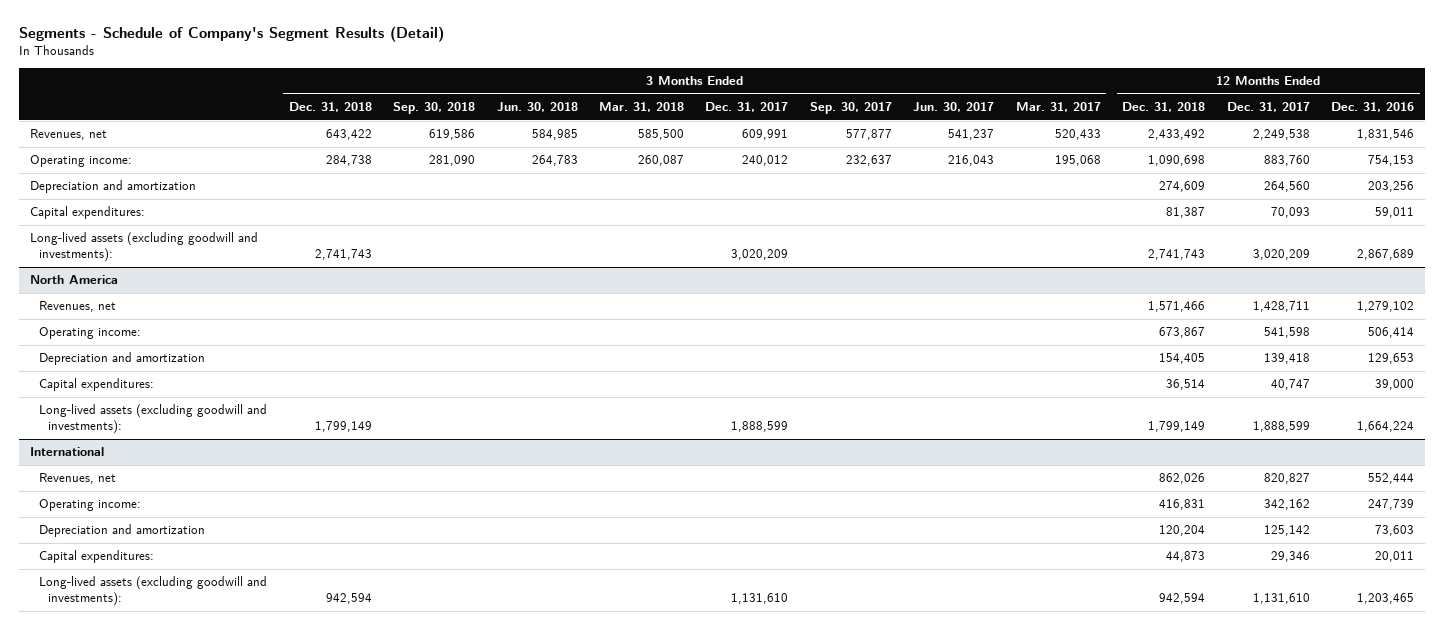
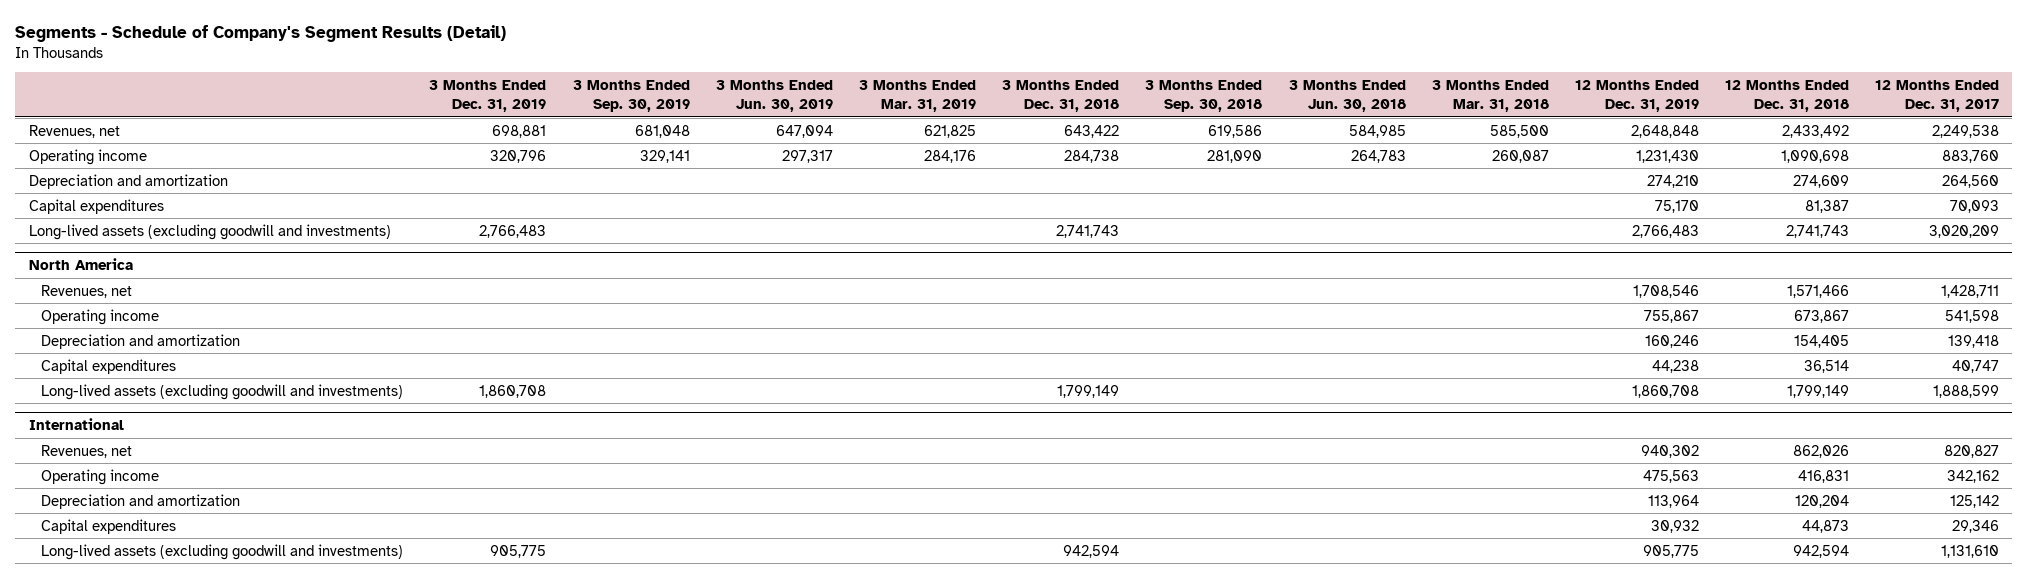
- | 3 Months Ended Dec. 31, 2018 | 3 Months Ended Sep. 30, 2018 | 3 Months Ended Jun. 30, 2018 | 3 Months Ended Mar. 31, 2018 | 3 Months Ended Dec. 31, 2017 | 3 Months Ended Sep. 30, 2017 | 3 Months Ended Jun. 30, 2017 | 3 Months Ended Mar. 31, 2017 | 12 Months Ended Dec. 31, 2018 | 12 Months Ended Dec. 31, 2017 | 12 Months Ended Dec. 31, 2016
+ | 3 Months Ended Dec. 31, 2019 | 3 Months Ended Sep. 30, 2019 | 3 Months Ended Jun. 30, 2019 | 3 Months Ended Mar. 31, 2019 | 3 Months Ended Dec. 31, 2018 | 3 Months Ended Sep. 30, 2018 | 3 Months Ended Jun. 30, 2018 | 3 Months Ended Mar. 31, 2018 | 12 Months Ended Dec. 31, 2019 | 12 Months Ended Dec. 31, 2018 | 12 Months Ended Dec. 31, 2017
- Operating income: | 284,738 | 281,090 | 264,783 | 260,087 | 240,012 | 232,637 | 216,043 | 195,068 | 1,090,698 | 883,760 | 754,153
+ Operating income | 320,796 | 329,141 | 297,317 | 284,176 | 284,738 | 281,090 | 264,783 | 260,087 | 1,231,430 | 1,090,698 | 883,760
- Capital expenditures: | | | | | | | | | 81,387 | 70,093 | 59,011
- Long-lived assets (excluding goodwill and investments): | 2,741,743 | | | | 3,020,209 | | | | 2,741,743 | 3,020,209 | 2,867,689
+ Capital expenditures | | | | | | | | | 75,170 | 81,387 | 70,093
+ Long-lived assets (excluding goodwill and investments) | 2,766,483 | | | | 2,741,743 | | | | 2,766,483 | 2,741,743 | 3,020,209
@ North America
- Operating income: | | | | | | | | | 673,867 | 541,598 | 506,414
+ Operating income | | | | | | | | | 755,867 | 673,867 | 541,598
- Capital expenditures: | | | | | | | | | 36,514 | 40,747 | 39,000
- Long-lived assets (excluding goodwill and investments): | 1,799,149 | | | | 1,888,599 | | | | 1,799,149 | 1,888,599 | 1,664,224
+ Capital expenditures | | | | | | | | | 44,238 | 36,514 | 40,747
+ Long-lived assets (excluding goodwill and investments) | 1,860,708 | | | | 1,799,149 | | | | 1,860,708 | 1,799,149 | 1,888,599
@ International
- Operating income: | | | | | | | | | 416,831 | 342,162 | 247,739
+ Operating income | | | | | | | | | 475,563 | 416,831 | 342,162
- Capital expenditures: | | | | | | | | | 44,873 | 29,346 | 20,011
- Long-lived assets (excluding goodwill and investments): | 942,594 | | | | 1,131,610 | | | | 942,594 | 1,131,610 | 1,203,465
+ Capital expenditures | | | | | | | | | 30,932 | 44,873 | 29,346
+ Long-lived assets (excluding goodwill and investments) | 905,775 | | | | 942,594 | | | | 905,775 | 942,594 | 1,131,610

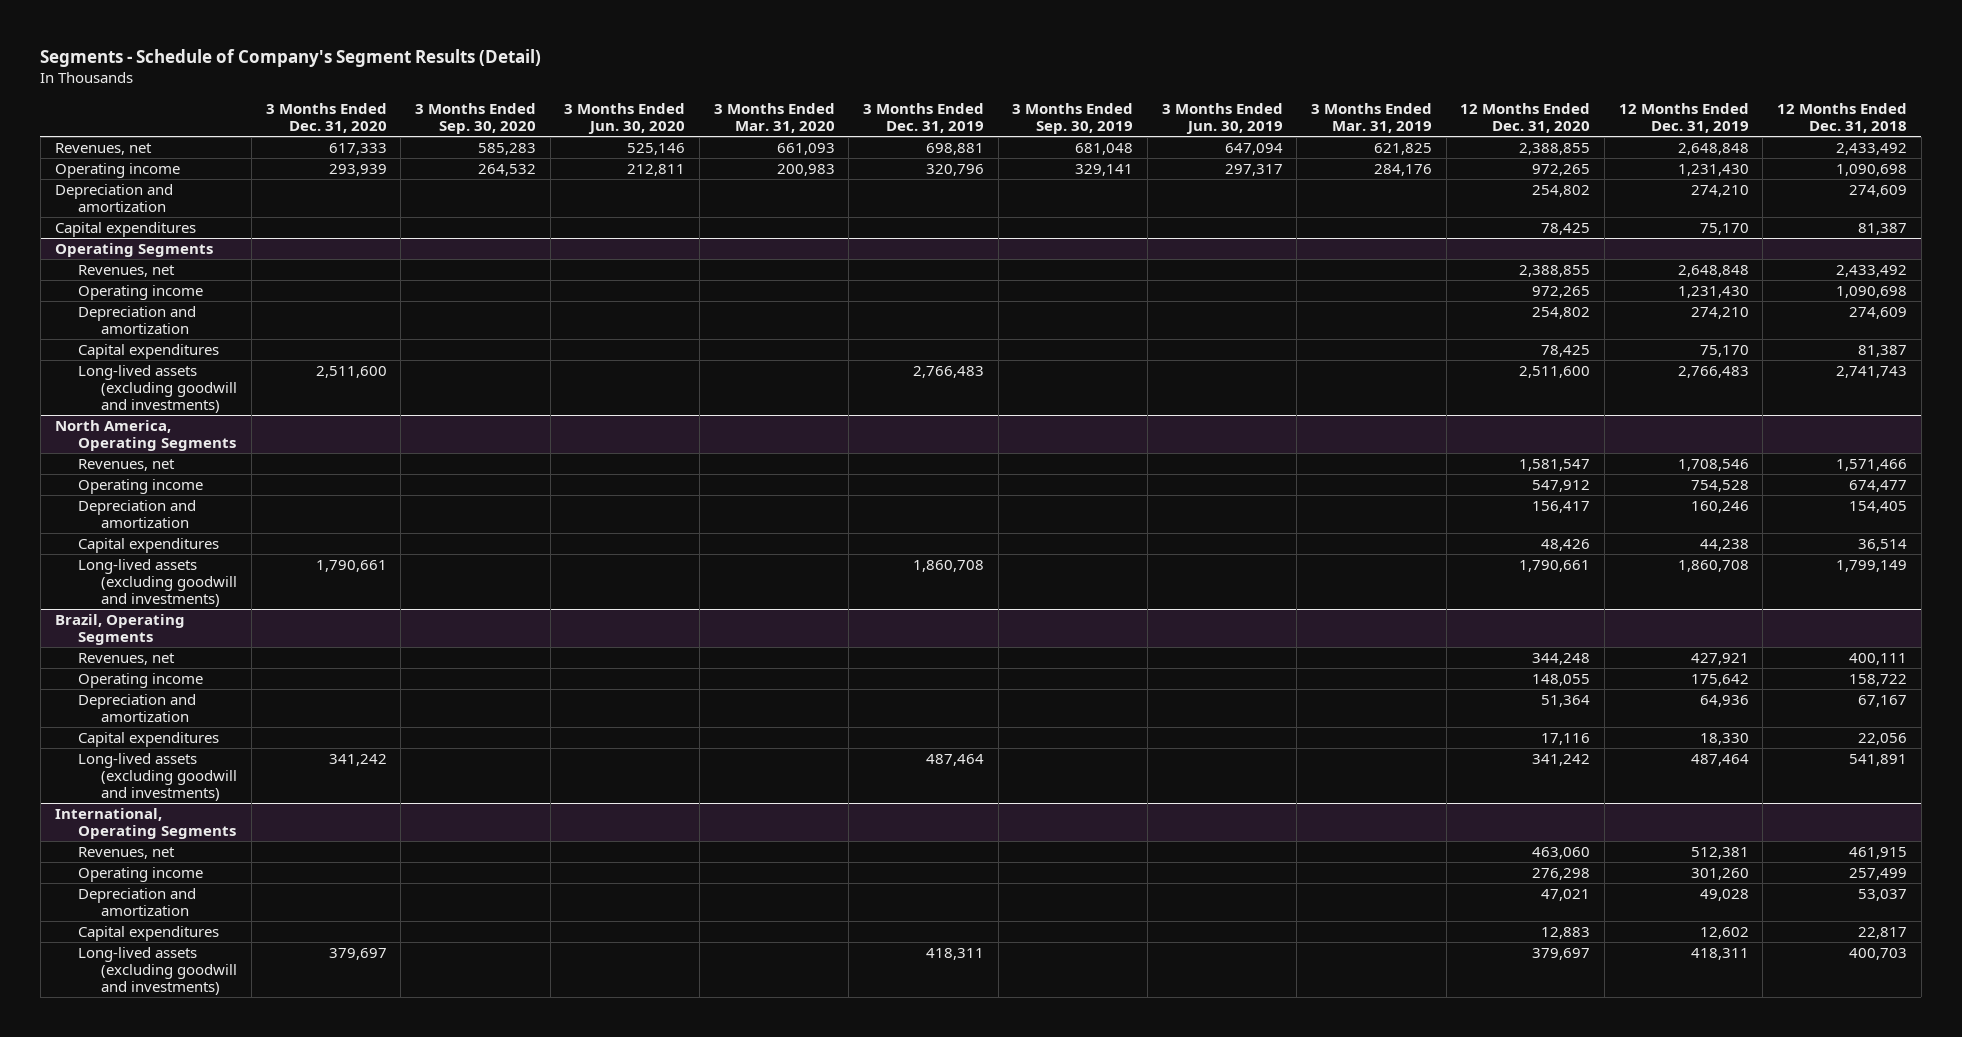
- | 3 Months Ended Dec. 31, 2019 | 3 Months Ended Sep. 30, 2019 | 3 Months Ended Jun. 30, 2019 | 3 Months Ended Mar. 31, 2019 | 3 Months Ended Dec. 31, 2018 | 3 Months Ended Sep. 30, 2018 | 3 Months Ended Jun. 30, 2018 | 3 Months Ended Mar. 31, 2018 | 12 Months Ended Dec. 31, 2019 | 12 Months Ended Dec. 31, 2018 | 12 Months Ended Dec. 31, 2017
+ | 3 Months Ended Dec. 31, 2020 | 3 Months Ended Sep. 30, 2020 | 3 Months Ended Jun. 30, 2020 | 3 Months Ended Mar. 31, 2020 | 3 Months Ended Dec. 31, 2019 | 3 Months Ended Sep. 30, 2019 | 3 Months Ended Jun. 30, 2019 | 3 Months Ended Mar. 31, 2019 | 12 Months Ended Dec. 31, 2020 | 12 Months Ended Dec. 31, 2019 | 12 Months Ended Dec. 31, 2018
+ Operating Segments
+ Revenues, net | | | | | | | | | 2,388,855 | 2,648,848 | 2,433,492
+ Operating income | | | | | | | | | 972,265 | 1,231,430 | 1,090,698
+ Depreciation and amortization | | | | | | | | | 254,802 | 274,210 | 274,609
+ Capital expenditures | | | | | | | | | 78,425 | 75,170 | 81,387
- North America
+ North America, Operating Segments
- Operating income | | | | | | | | | 755,867 | 673,867 | 541,598
+ Operating income | | | | | | | | | 547,912 | 754,528 | 674,477
- International
- Revenues, net | | | | | | | | | 940,302 | 862,026 | 820,827
- Operating income | | | | | | | | | 475,563 | 416,831 | 342,162
- Depreciation and amortization | | | | | | | | | 113,964 | 120,204 | 125,142
- Capital expenditures | | | | | | | | | 30,932 | 44,873 | 29,346
- Long-lived assets (excluding goodwill and investments) | 905,775 | | | | 942,594 | | | | 905,775 | 942,594 | 1,131,610
+ Brazil, Operating Segments
+ Revenues, net | | | | | | | | | 344,248 | 427,921 | 400,111
+ Operating income | | | | | | | | | 148,055 | 175,642 | 158,722
+ Depreciation and amortization | | | | | | | | | 51,364 | 64,936 | 67,167
+ Capital expenditures | | | | | | | | | 17,116 | 18,330 | 22,056
+ Long-lived assets (excluding goodwill and investments) | 341,242 | | | | 487,464 | | | | 341,242 | 487,464 | 541,891
+ International, Operating Segments
+ Revenues, net | | | | | | | | | 463,060 | 512,381 | 461,915
+ Operating income | | | | | | | | | 276,298 | 301,260 | 257,499
+ Depreciation and amortization | | | | | | | | | 47,021 | 49,028 | 53,037
+ Capital expenditures | | | | | | | | | 12,883 | 12,602 | 22,817
+ Long-lived assets (excluding goodwill and investments) | 379,697 | | | | 418,311 | | | | 379,697 | 418,311 | 400,703

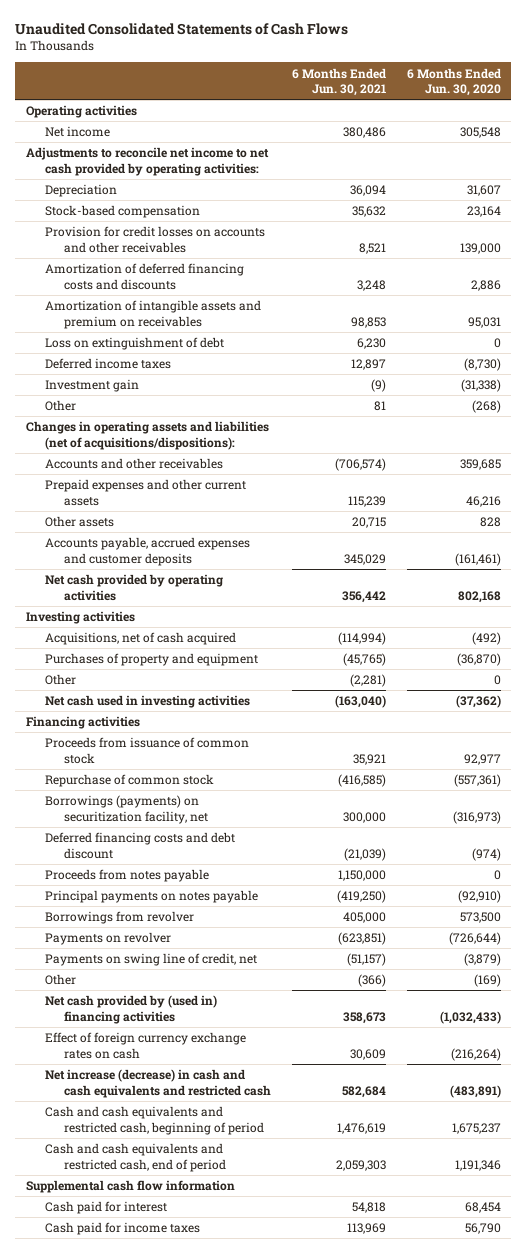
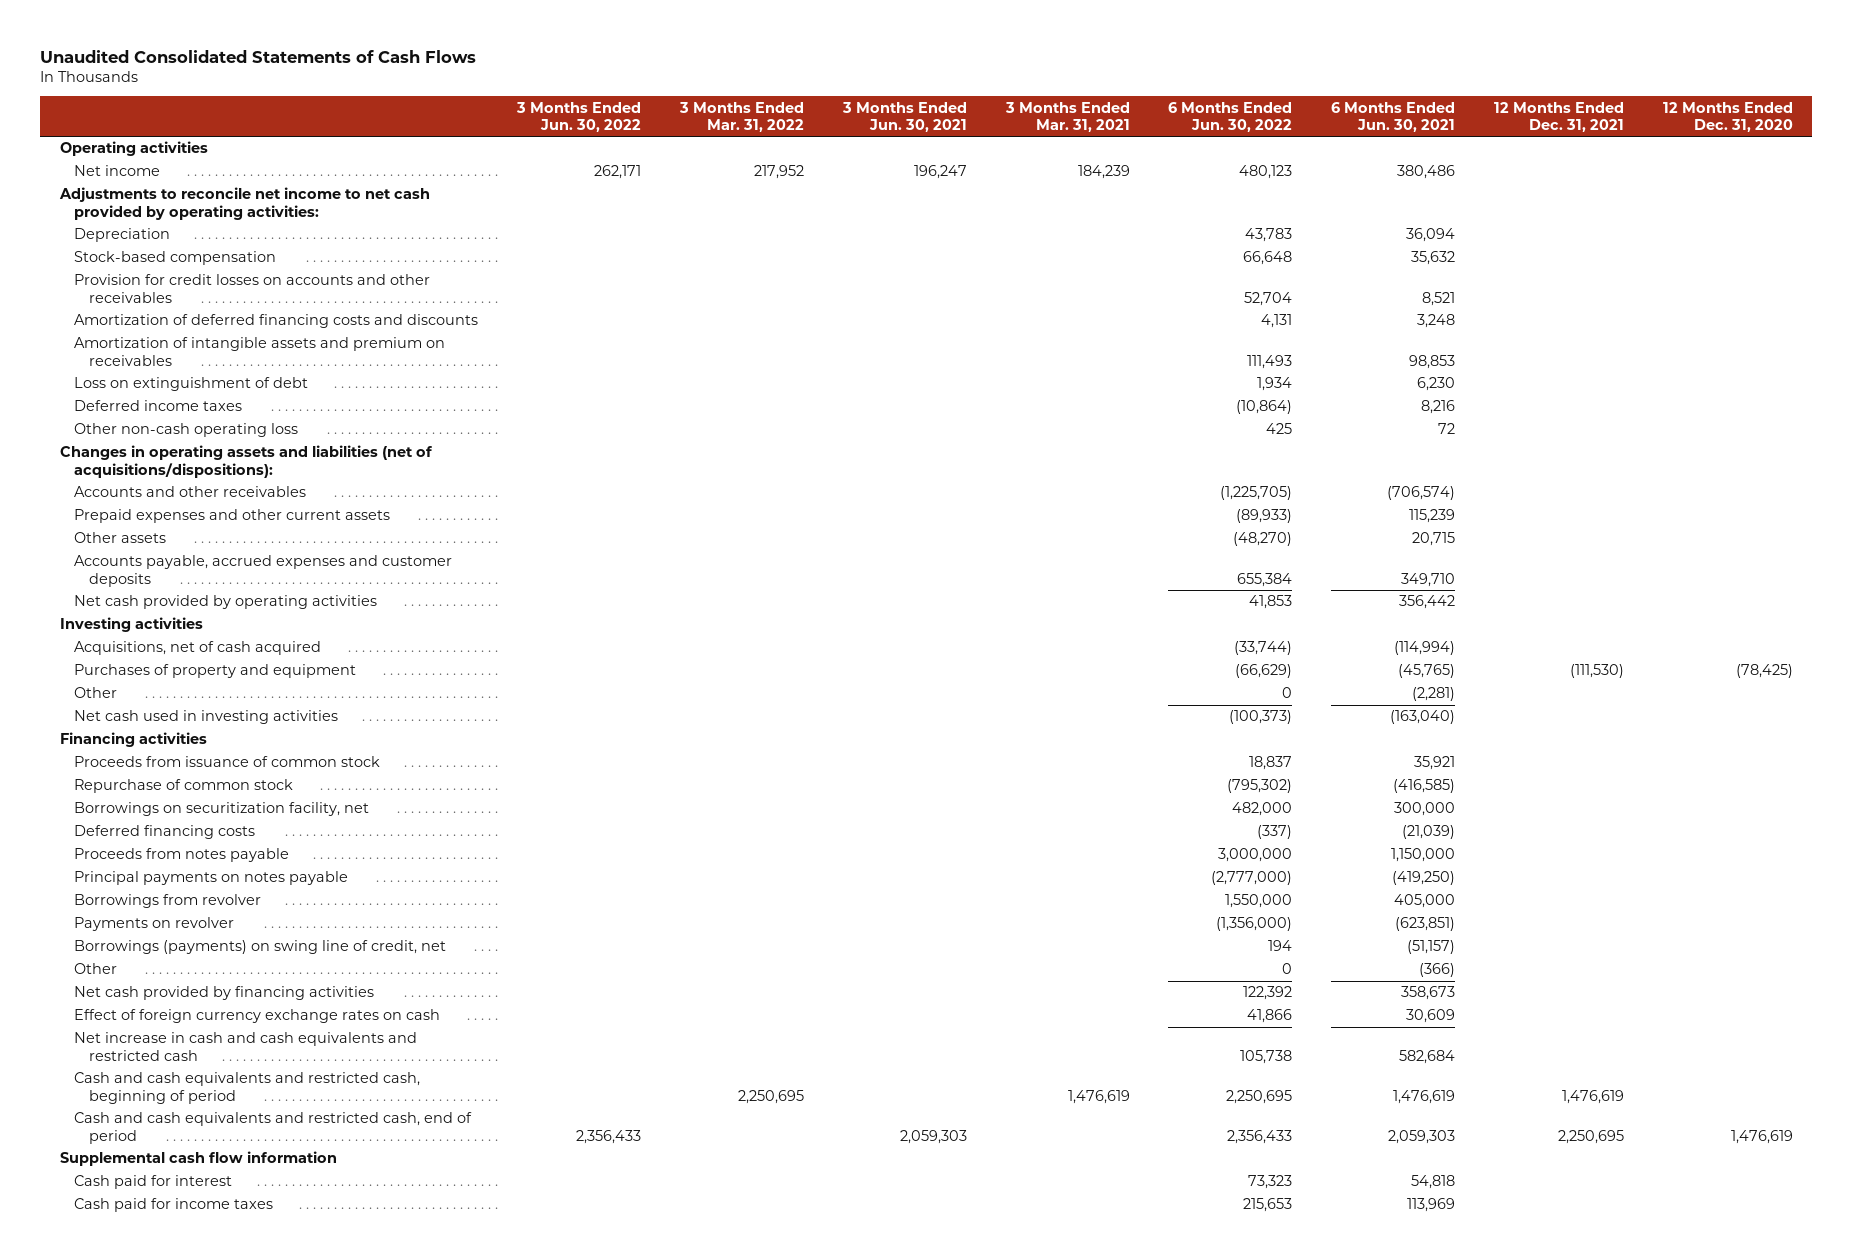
- | 6 Months Ended Jun. 30, 2021 | 6 Months Ended Jun. 30, 2020
+ | 3 Months Ended Jun. 30, 2022 | 3 Months Ended Mar. 31, 2022 | 3 Months Ended Jun. 30, 2021 | 3 Months Ended Mar. 31, 2021 | 6 Months Ended Jun. 30, 2022 | 6 Months Ended Jun. 30, 2021 | 12 Months Ended Dec. 31, 2021 | 12 Months Ended Dec. 31, 2020
- Deferred income taxes | 12,897 | (8,730)
- Investment gain | (9) | (31,338)
- Other | 81 | (268)
+ Deferred income taxes | | | | | (10,864) | 8,216 | |
+ Other non-cash operating loss | | | | | 425 | 72 | |
- Accounts payable, accrued expenses and customer deposits | 345,029 | (161,461)
+ Accounts payable, accrued expenses and customer deposits | | | | | 655,384 | 349,710 | |
- Borrowings (payments) on securitization facility, net | 300,000 | (316,973)
- Deferred financing costs and debt discount | (21,039) | (974)
+ Borrowings on securitization facility, net | | | | | 482,000 | 300,000 | |
+ Deferred financing costs | | | | | (337) | (21,039) | |
- Payments on swing line of credit, net | (51,157) | (3,879)
+ Borrowings (payments) on swing line of credit, net | | | | | 194 | (51,157) | |
- Net cash provided by (used in) financing activities | 358,673 | (1,032,433)
+ Net cash provided by financing activities | | | | | 122,392 | 358,673 | |
- Net increase (decrease) in cash and cash equivalents and restricted cash | 582,684 | (483,891)
+ Net increase in cash and cash equivalents and restricted cash | | | | | 105,738 | 582,684 | |

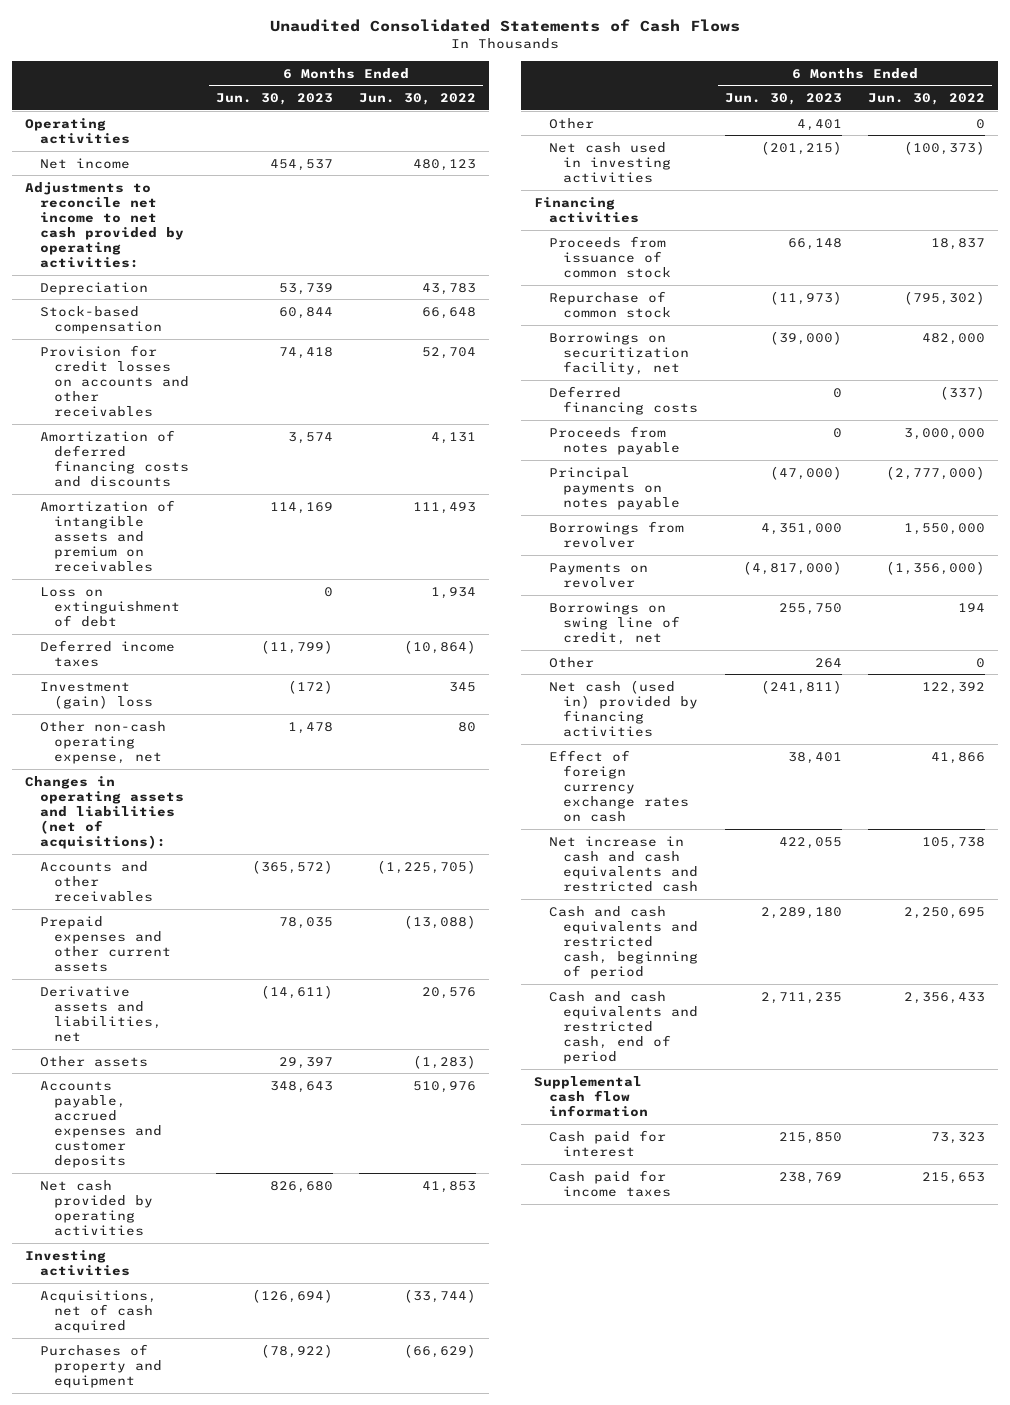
- | 3 Months Ended Jun. 30, 2022 | 3 Months Ended Mar. 31, 2022 | 3 Months Ended Jun. 30, 2021 | 3 Months Ended Mar. 31, 2021 | 6 Months Ended Jun. 30, 2022 | 6 Months Ended Jun. 30, 2021 | 12 Months Ended Dec. 31, 2021 | 12 Months Ended Dec. 31, 2020
+ | 6 Months Ended Jun. 30, 2023 | 6 Months Ended Jun. 30, 2022
- Other non-cash operating loss | | | | | 425 | 72 | |
- Changes in operating assets and liabilities (net of acquisitions/dispositions):
+ Investment (gain) loss | (172) | 345
+ Other non-cash operating expense, net | 1,478 | 80
+ Changes in operating assets and liabilities (net of acquisitions):
- Prepaid expenses and other current assets | | | | | (89,933) | 115,239 | |
- Other assets | | | | | (48,270) | 20,715 | |
- Accounts payable, accrued expenses and customer deposits | | | | | 655,384 | 349,710 | |
+ Prepaid expenses and other current assets | 78,035 | (13,088)
+ Derivative assets and liabilities, net | (14,611) | 20,576
+ Other assets | 29,397 | (1,283)
+ Accounts payable, accrued expenses and customer deposits | 348,643 | 510,976
- Borrowings (payments) on swing line of credit, net | | | | | 194 | (51,157) | |
+ Borrowings on swing line of credit, net | 255,750 | 194
- Net cash provided by financing activities | | | | | 122,392 | 358,673 | |
+ Net cash (used in) provided by financing activities | (241,811) | 122,392

